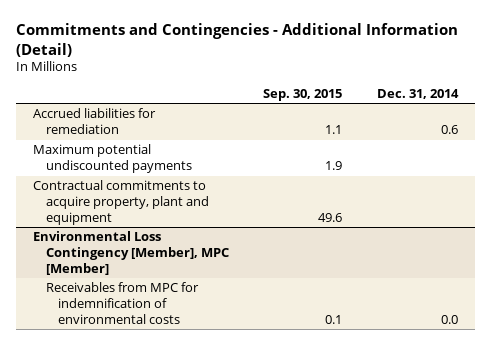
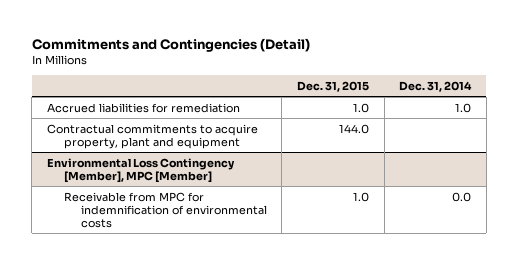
- Commitments and Contingencies - Additional Information (Detail)
+ Commitments and Contingencies (Detail)
- | Sep. 30, 2015 | Dec. 31, 2014
+ | Dec. 31, 2015 | Dec. 31, 2014
- Accrued liabilities for remediation | 1.1 | 0.6
- Maximum potential undiscounted payments | 1.9 |
+ Accrued liabilities for remediation | 1.0 | 1.0
@ Environmental Loss Contingency [Member], MPC [Member]
- Receivables from MPC for indemnification of environmental costs | 0.1 | 0.0
+ Receivable from MPC for indemnification of environmental costs | 1.0 | 0.0

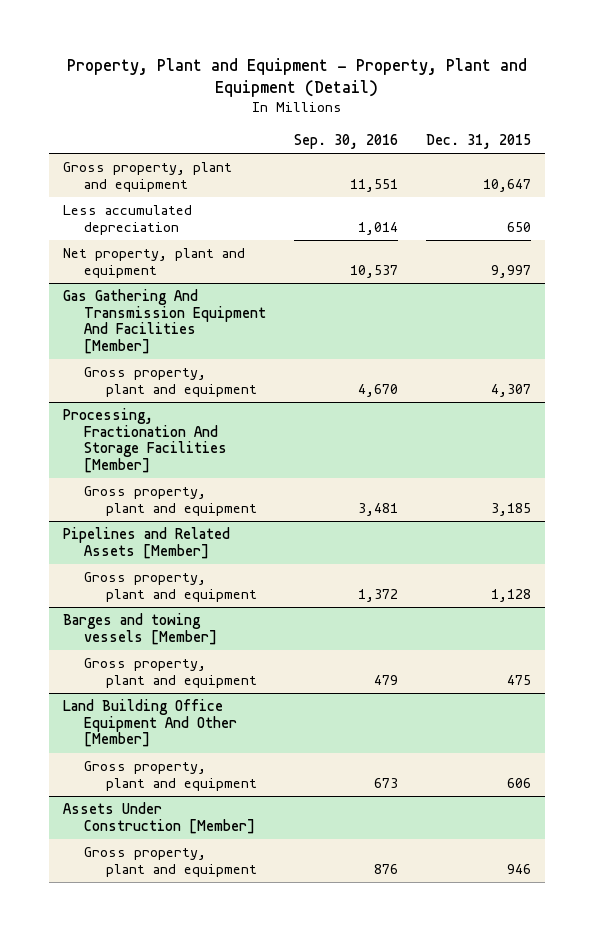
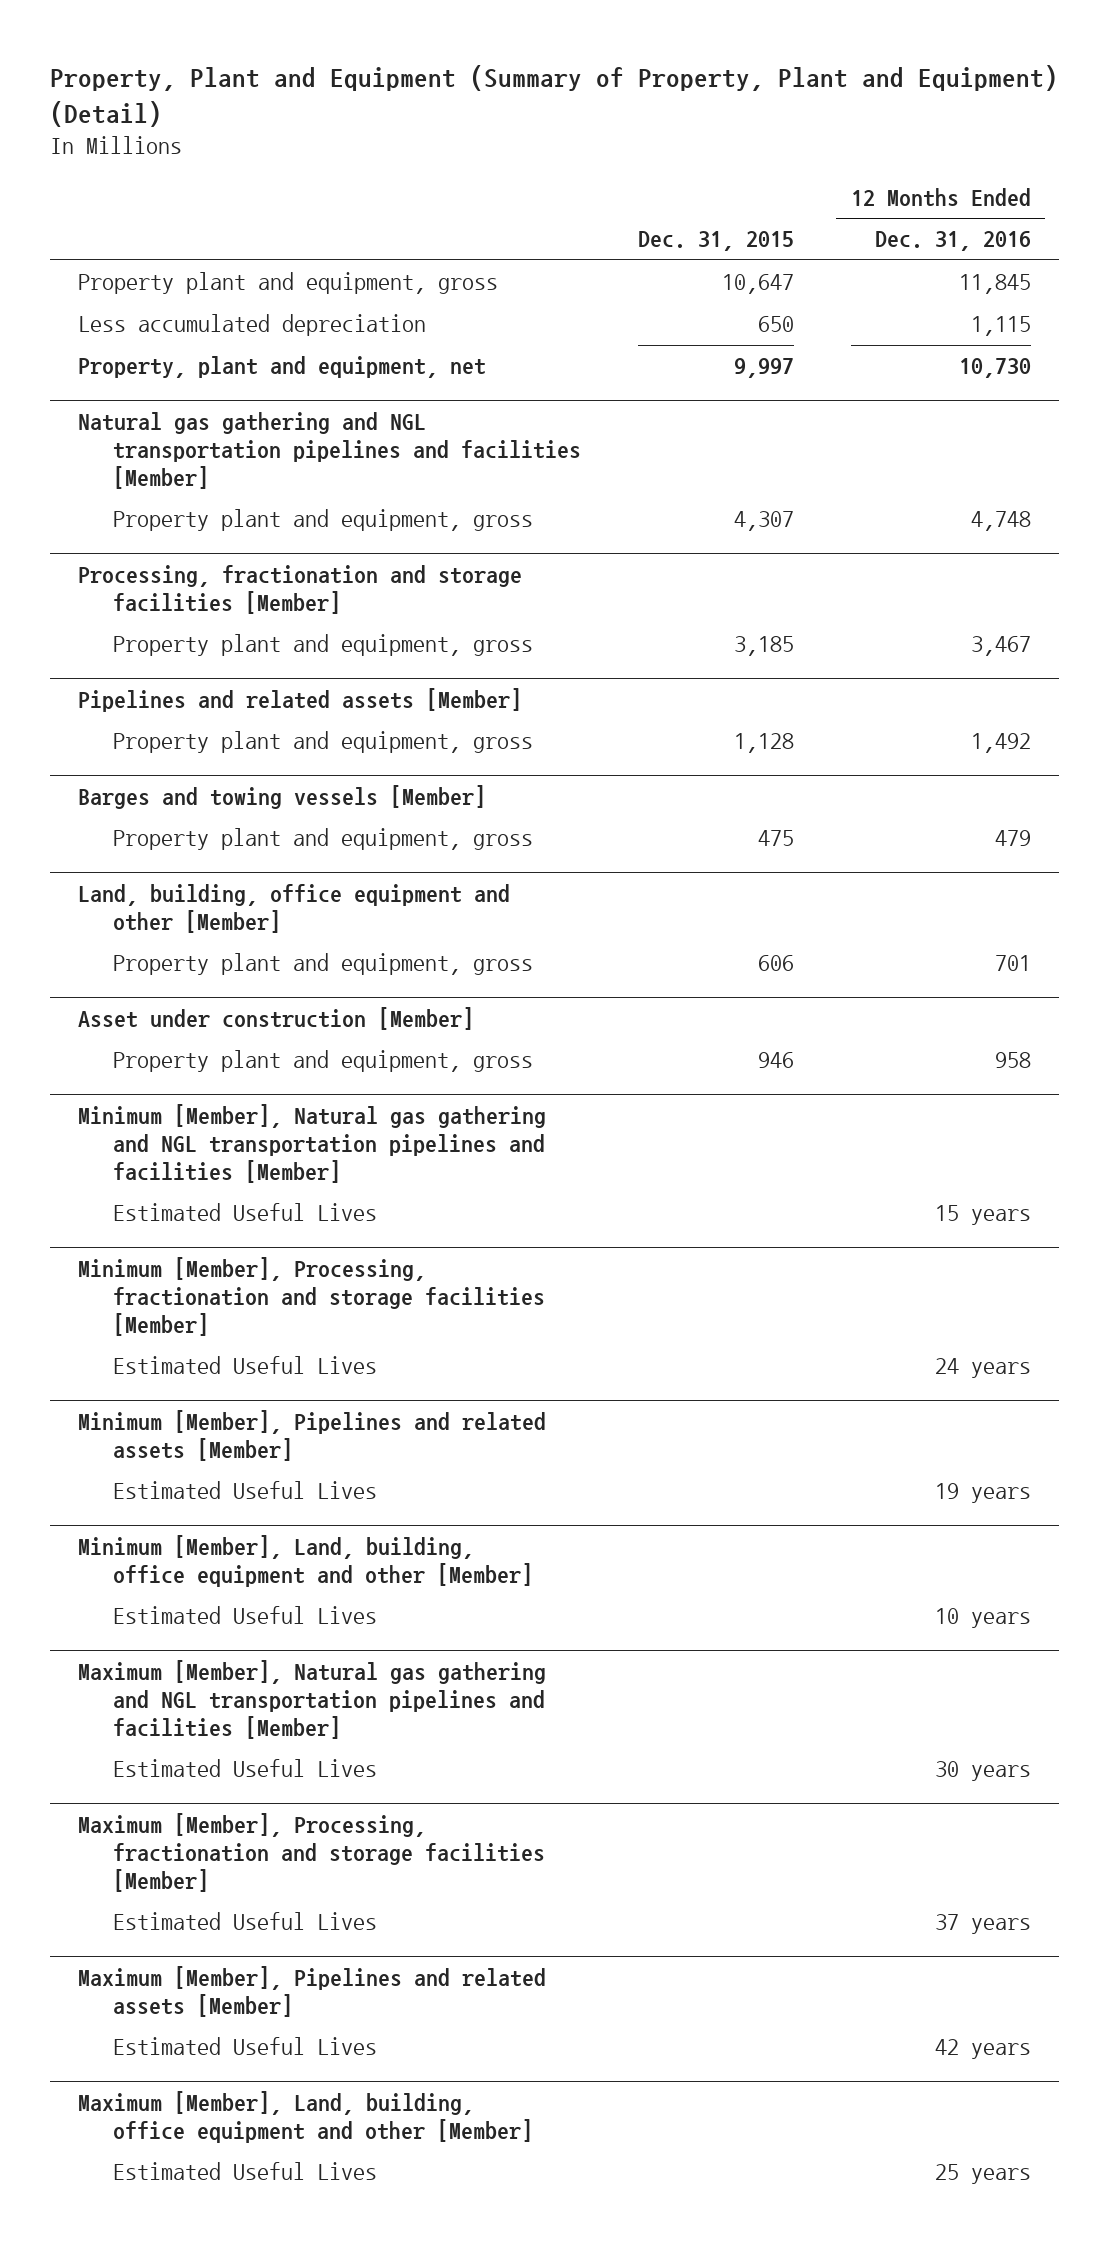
- Property, Plant and Equipment - Property, Plant and Equipment (Detail)
+ Property, Plant and Equipment (Summary of Property, Plant and Equipment) (Detail)
- | Sep. 30, 2016 | Dec. 31, 2015
+ | Dec. 31, 2015 | 12 Months Ended Dec. 31, 2016
- Gross property, plant and equipment | 11,551 | 10,647
+ Property plant and equipment, gross | 10,647 | 11,845
- Net property, plant and equipment | 10,537 | 9,997
- Gas Gathering And Transmission Equipment And Facilities [Member]
- Gross property, plant and equipment | 4,670 | 4,307
- Processing, Fractionation And Storage Facilities [Member]
- Gross property, plant and equipment | 3,481 | 3,185
- Pipelines and Related Assets [Member]
- Gross property, plant and equipment | 1,372 | 1,128
+ Property, plant and equipment, net | 9,997 | 10,730
+ Natural gas gathering and NGL transportation pipelines and facilities [Member]
+ Property plant and equipment, gross | 4,307 | 4,748
+ Processing, fractionation and storage facilities [Member]
+ Property plant and equipment, gross | 3,185 | 3,467
+ Pipelines and related assets [Member]
+ Property plant and equipment, gross | 1,128 | 1,492
@ Barges and towing vessels [Member]
- Gross property, plant and equipment | 479 | 475
- Land Building Office Equipment And Other [Member]
- Gross property, plant and equipment | 673 | 606
- Assets Under Construction [Member]
- Gross property, plant and equipment | 876 | 946
@ Barges and towing vessels [Member]
+ Property plant and equipment, gross | 475 | 479
+ Land, building, office equipment and other [Member]
+ Property plant and equipment, gross | 606 | 701
+ Asset under construction [Member]
+ Property plant and equipment, gross | 946 | 958
+ Minimum [Member], Natural gas gathering and NGL transportation pipelines and facilities [Member]
+ Estimated Useful Lives | | 15 years
+ Minimum [Member], Processing, fractionation and storage facilities [Member]
+ Estimated Useful Lives | | 24 years
+ Minimum [Member], Pipelines and related assets [Member]
+ Estimated Useful Lives | | 19 years
+ Minimum [Member], Land, building, office equipment and other [Member]
+ Estimated Useful Lives | | 10 years
+ Maximum [Member], Natural gas gathering and NGL transportation pipelines and facilities [Member]
+ Estimated Useful Lives | | 30 years
+ Maximum [Member], Processing, fractionation and storage facilities [Member]
+ Estimated Useful Lives | | 37 years
+ Maximum [Member], Pipelines and related assets [Member]
+ Estimated Useful Lives | | 42 years
+ Maximum [Member], Land, building, office equipment and other [Member]
+ Estimated Useful Lives | | 25 years

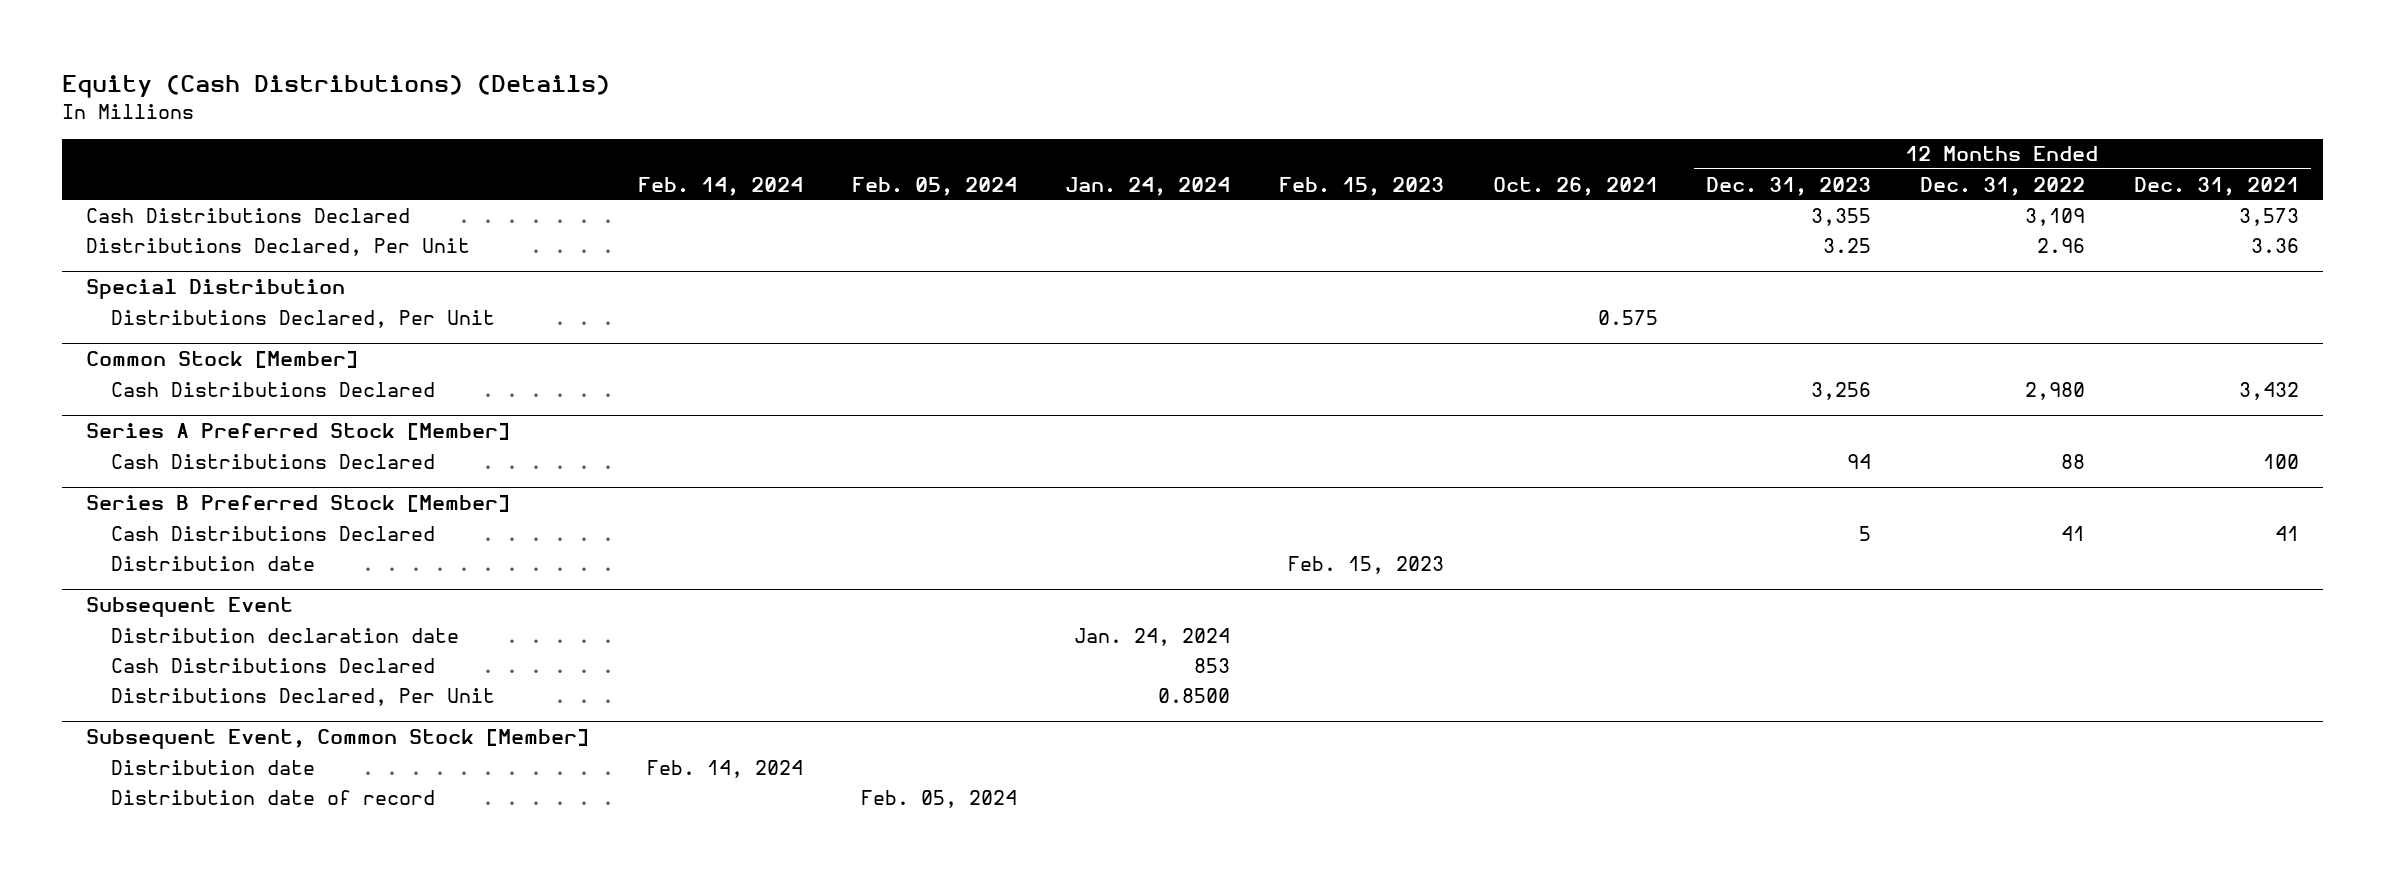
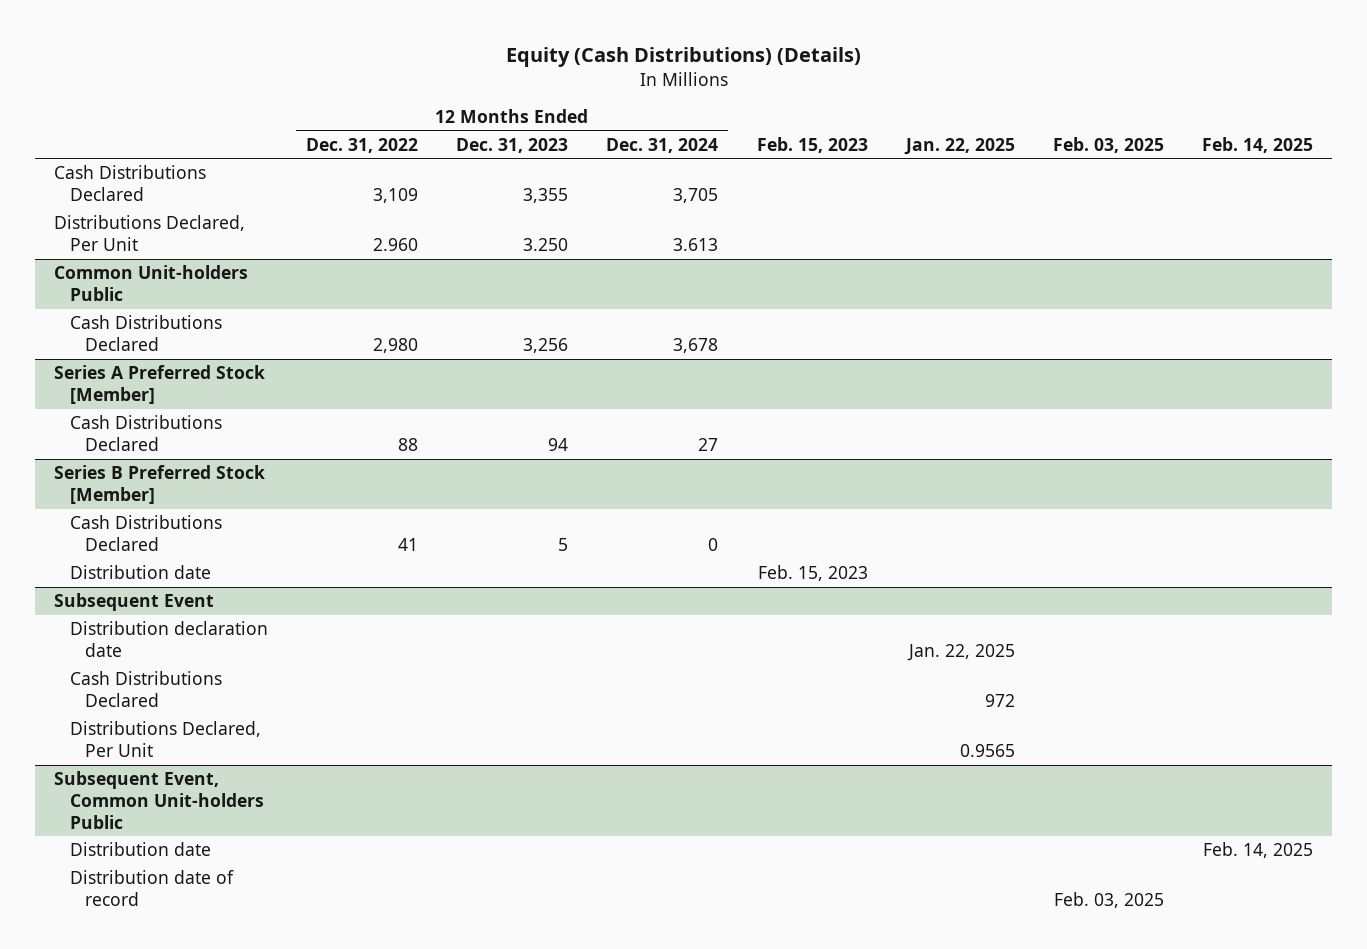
- | Feb. 14, 2024 | Feb. 05, 2024 | Jan. 24, 2024 | Feb. 15, 2023 | Oct. 26, 2021 | 12 Months Ended Dec. 31, 2023 | 12 Months Ended Dec. 31, 2022 | 12 Months Ended Dec. 31, 2021
+ | 12 Months Ended Dec. 31, 2022 | 12 Months Ended Dec. 31, 2023 | 12 Months Ended Dec. 31, 2024 | Feb. 15, 2023 | Jan. 22, 2025 | Feb. 03, 2025 | Feb. 14, 2025
- Distributions Declared, Per Unit | | | | | | 3.25 | 2.96 | 3.36
- Special Distribution
- Distributions Declared, Per Unit | | | | | 0.575 | | |
- Common Stock [Member]
+ Distributions Declared, Per Unit | 2.960 | 3.250 | 3.613 | | | |
+ Common Unit-holders Public
- Subsequent Event, Common Stock [Member]
- Distribution date | Feb. 14, 2024 | | | | | | |
- Distribution date of record | | Feb. 05, 2024 | | | | | |
+ Subsequent Event, Common Unit-holders Public
+ Distribution date | | | | | | | Feb. 14, 2025
+ Distribution date of record | | | | | | Feb. 03, 2025 |

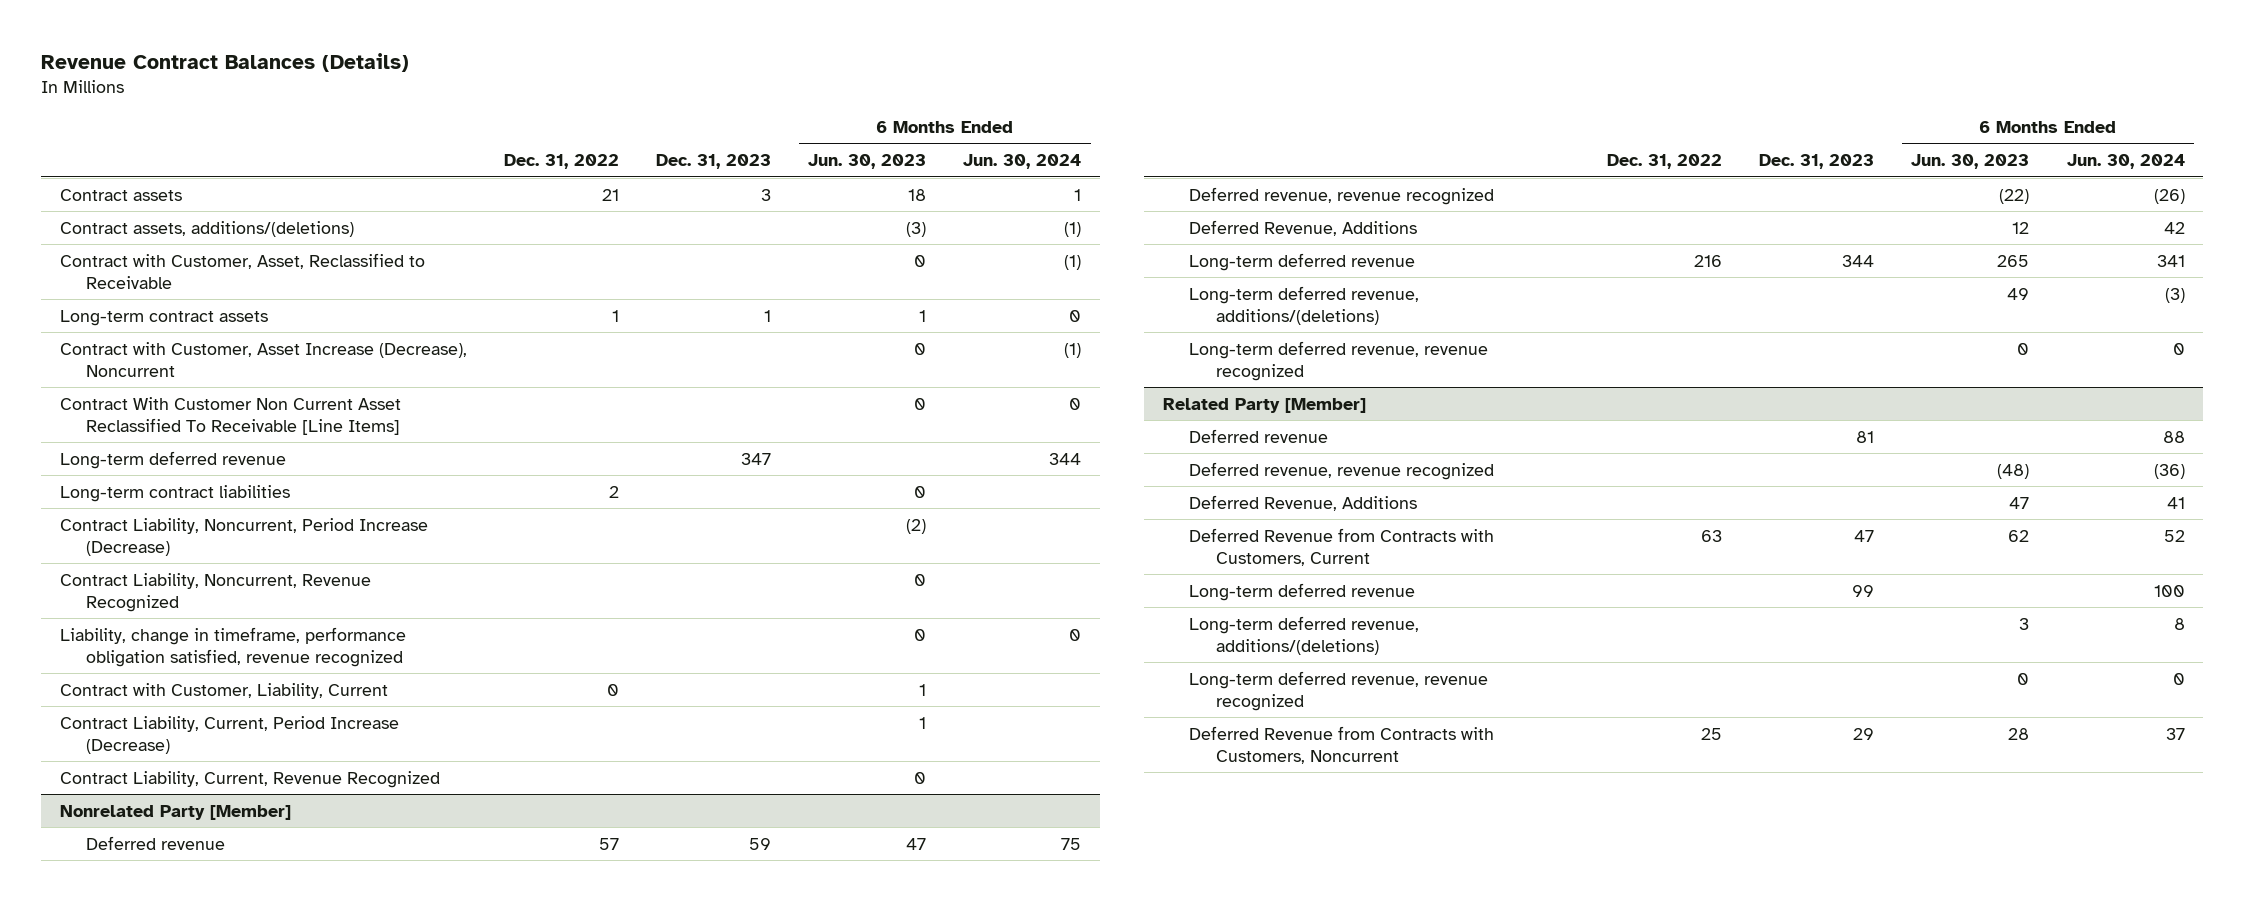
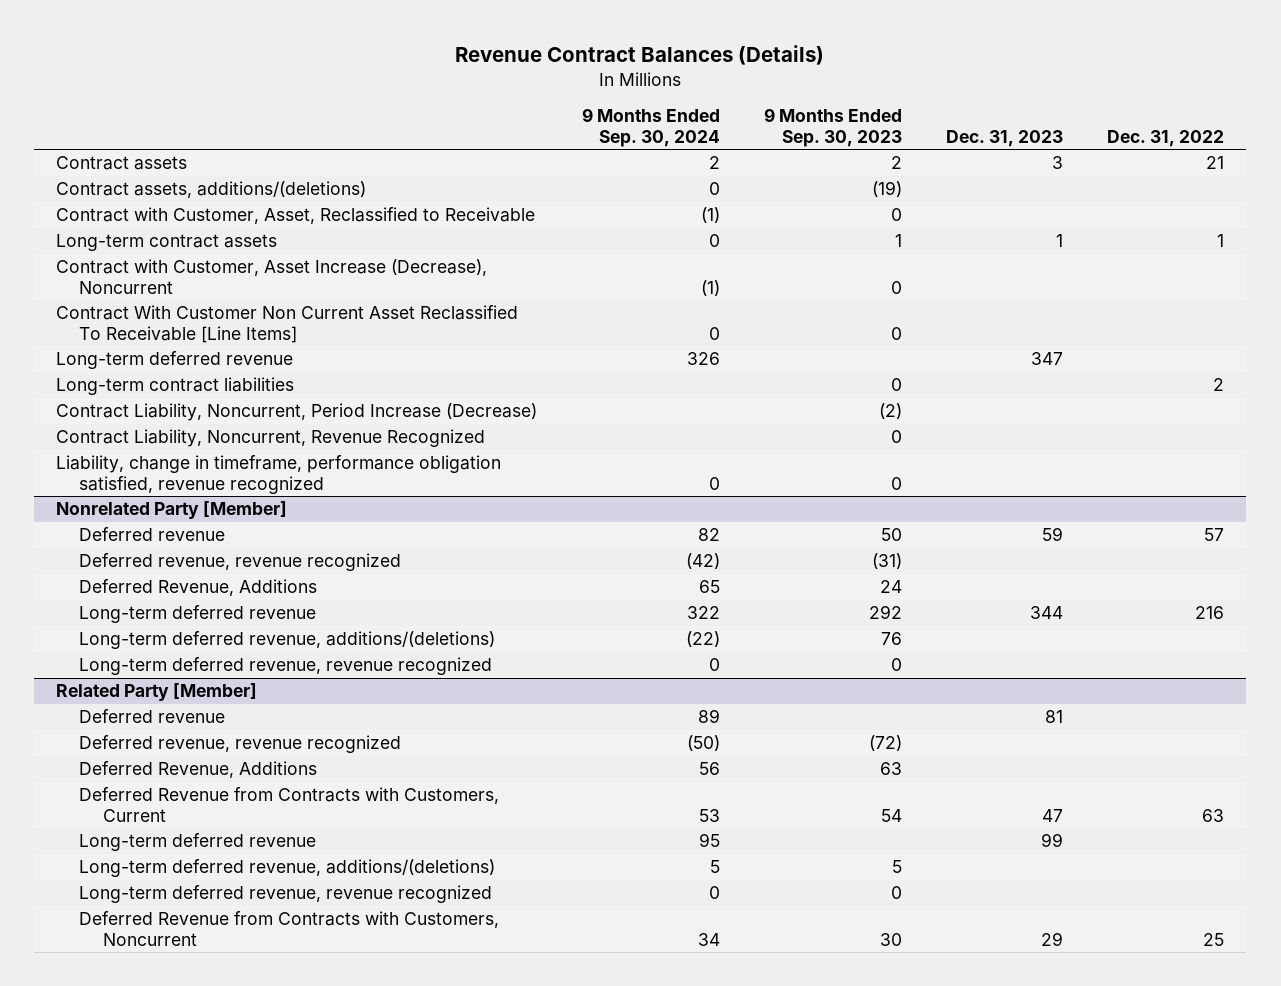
- | Dec. 31, 2022 | Dec. 31, 2023 | 6 Months Ended Jun. 30, 2023 | 6 Months Ended Jun. 30, 2024
+ | 9 Months Ended Sep. 30, 2024 | 9 Months Ended Sep. 30, 2023 | Dec. 31, 2023 | Dec. 31, 2022
- Contract with Customer, Liability, Current | 0 | | 1 |
- Contract Liability, Current, Period Increase (Decrease) | | | 1 |
- Contract Liability, Current, Revenue Recognized | | | 0 |

